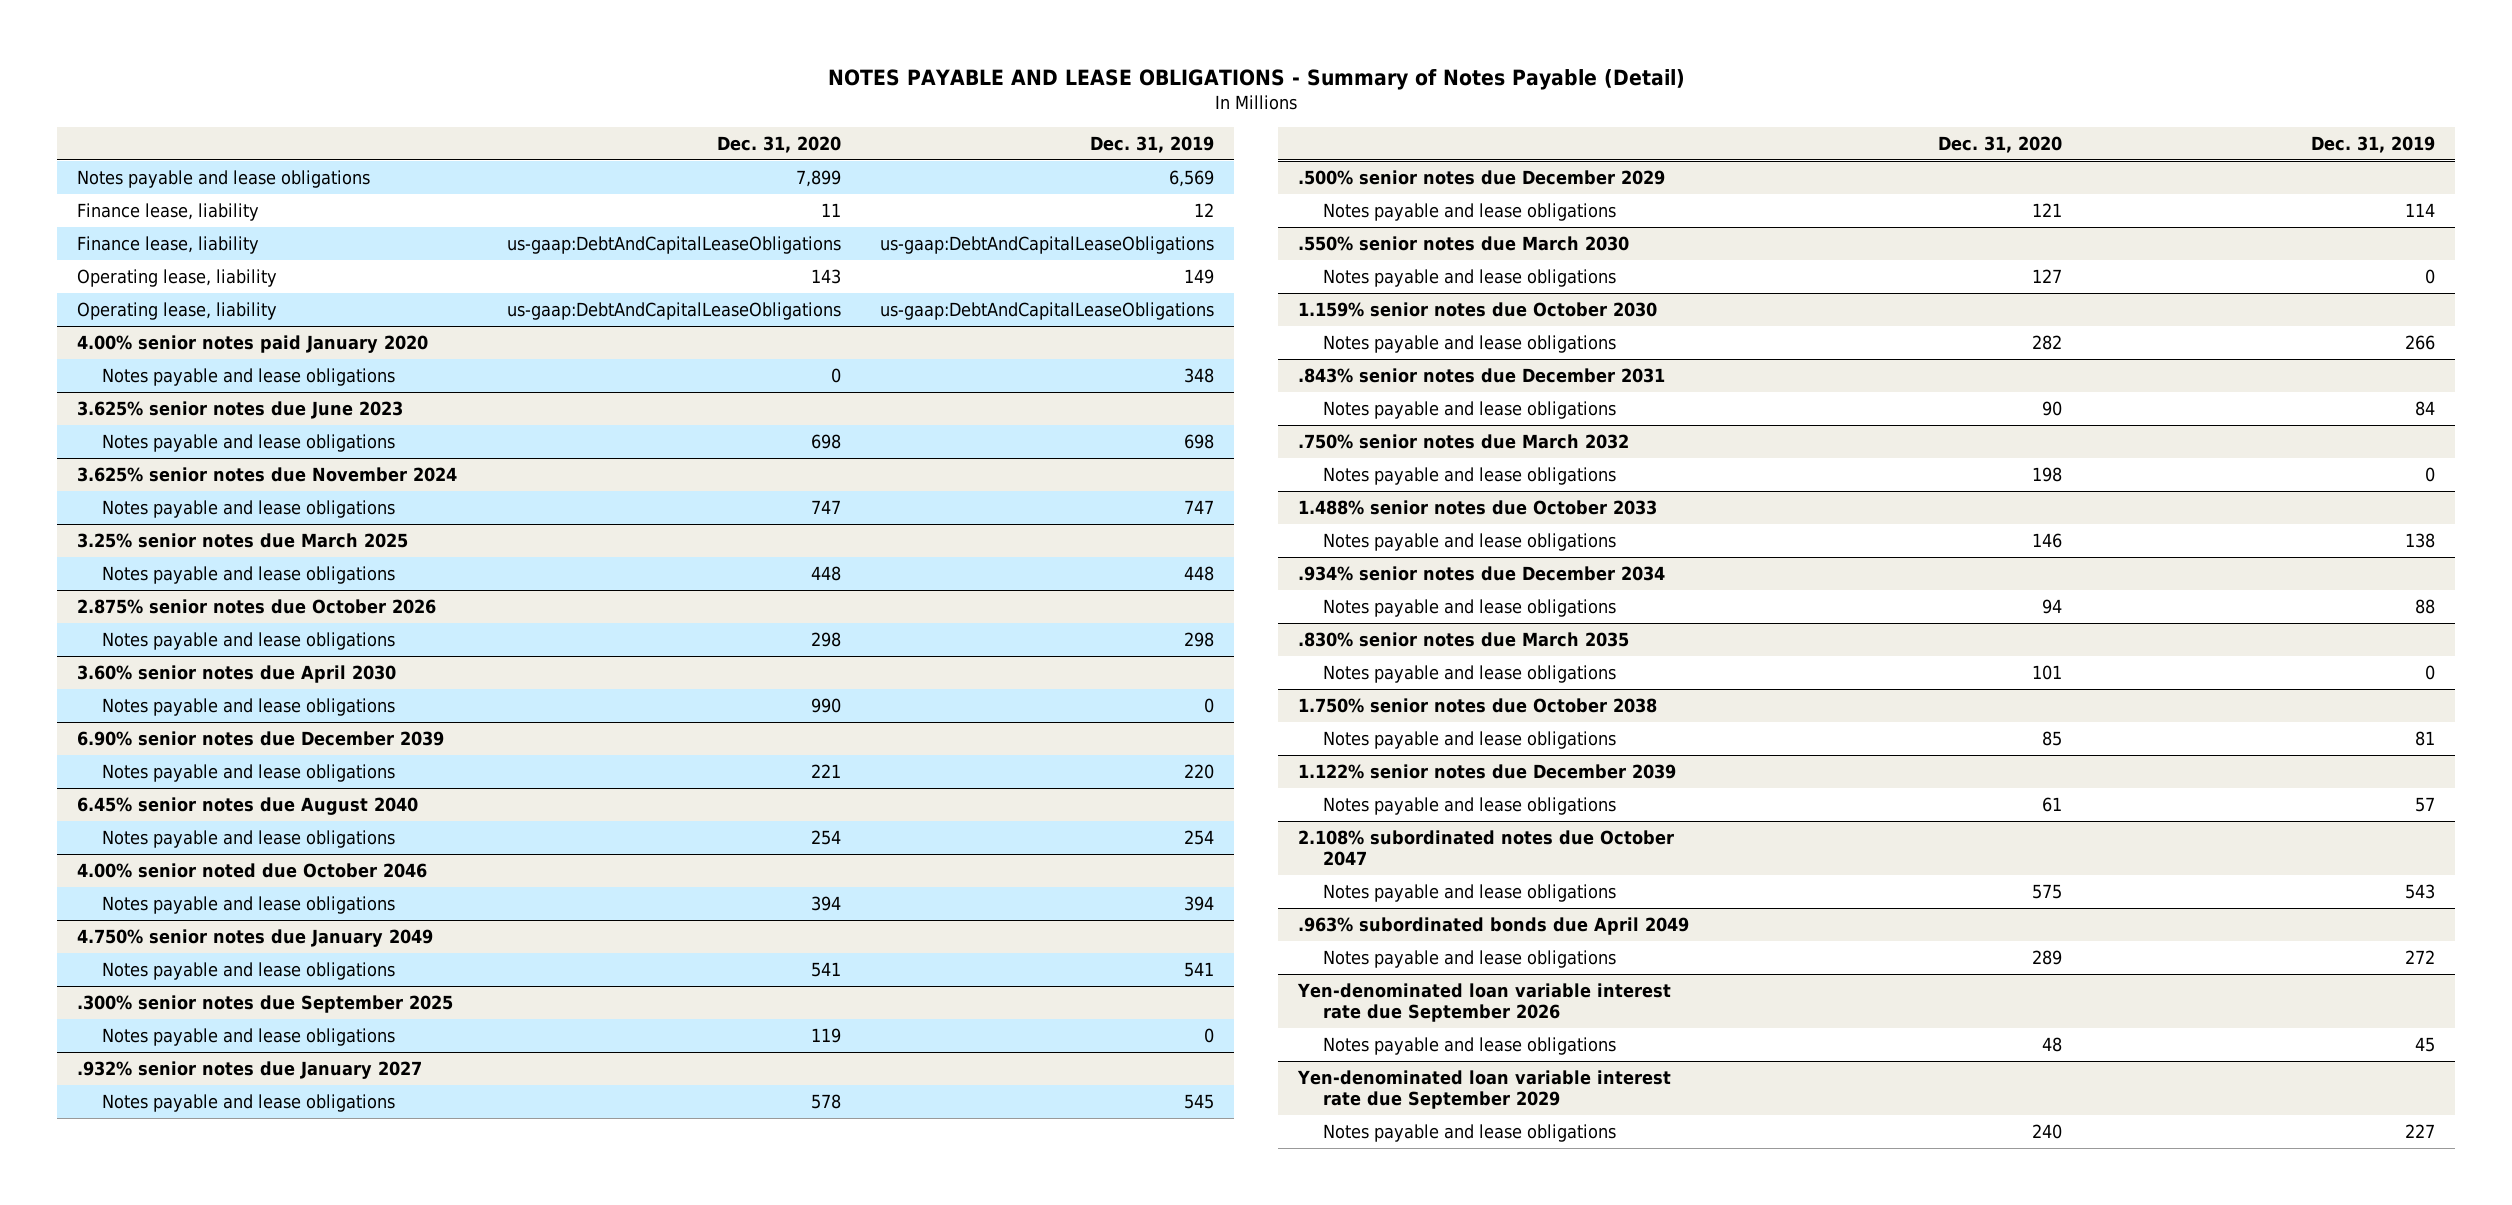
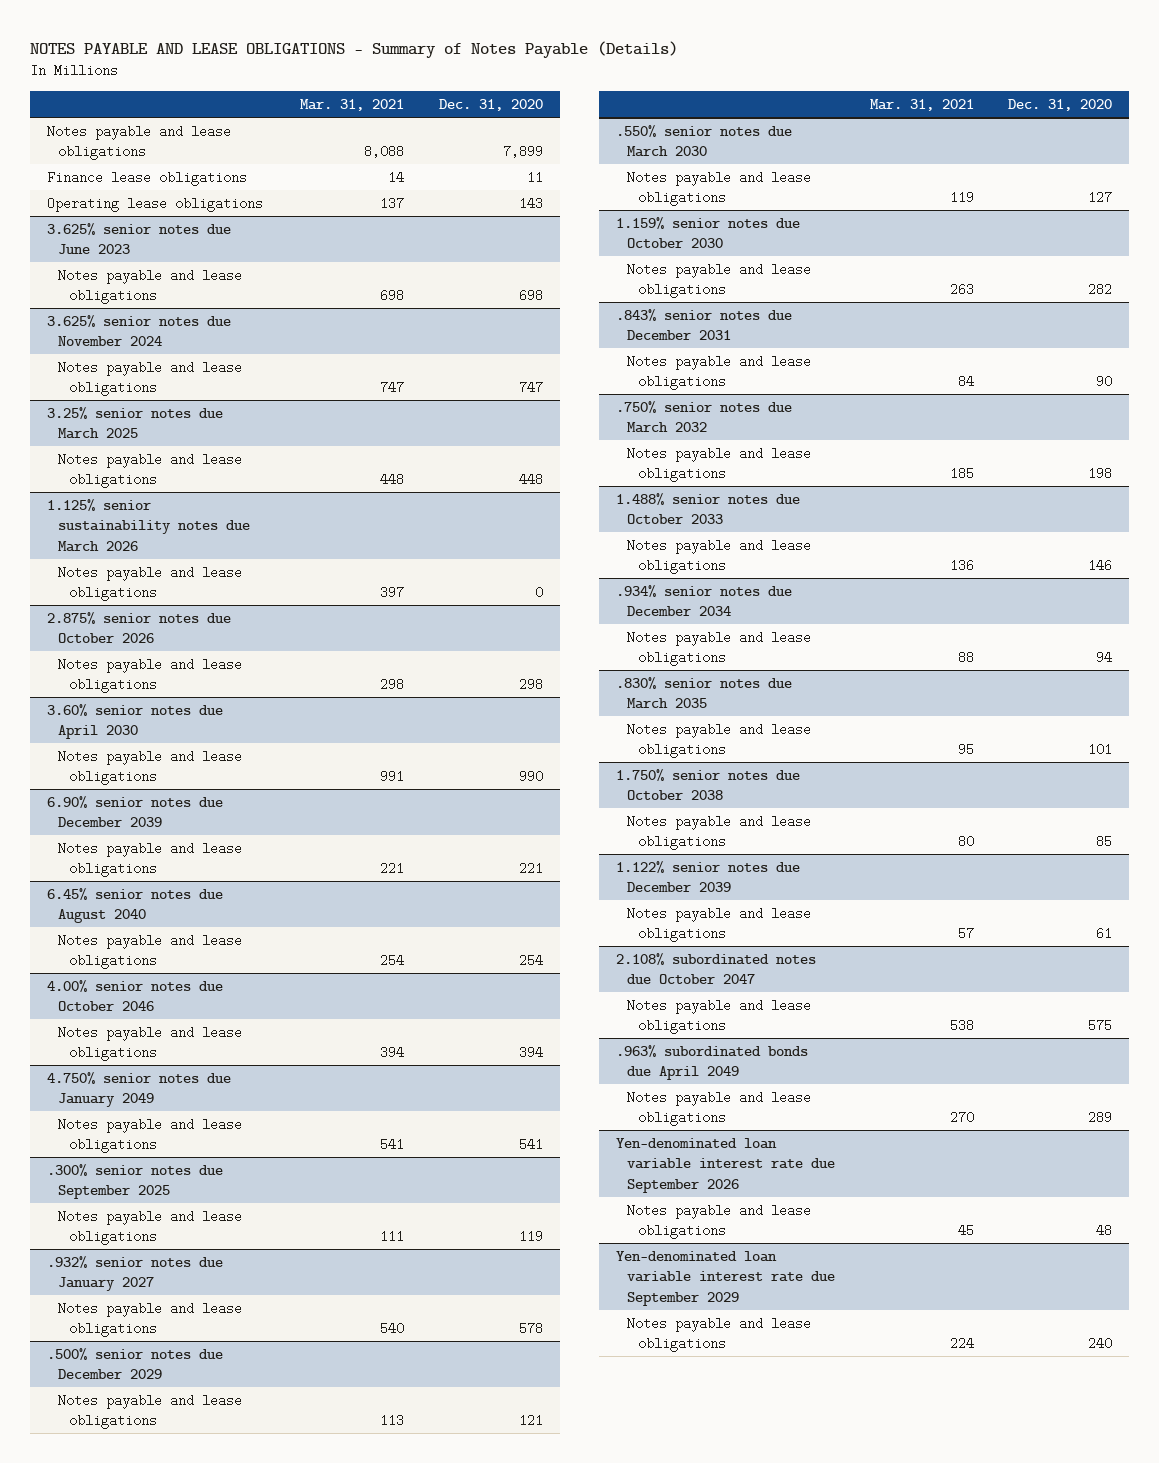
- NOTES PAYABLE AND LEASE OBLIGATIONS - Summary of Notes Payable (Detail)
+ NOTES PAYABLE AND LEASE OBLIGATIONS - Summary of Notes Payable (Details)
- | Dec. 31, 2020 | Dec. 31, 2019
+ | Mar. 31, 2021 | Dec. 31, 2020
- Finance lease, liability | 11 | 12
- Finance lease, liability | us-gaap:DebtAndCapitalLeaseObligations | us-gaap:DebtAndCapitalLeaseObligations
- Operating lease, liability | 143 | 149
- Operating lease, liability | us-gaap:DebtAndCapitalLeaseObligations | us-gaap:DebtAndCapitalLeaseObligations
- 4.00% senior notes paid January 2020
- Notes payable and lease obligations | 0 | 348
+ Finance lease obligations | 14 | 11
+ Operating lease obligations | 137 | 143
+ 1.125% senior sustainability notes due March 2026
+ Notes payable and lease obligations | 397 | 0
- 4.00% senior noted due October 2046
+ 4.00% senior notes due October 2046

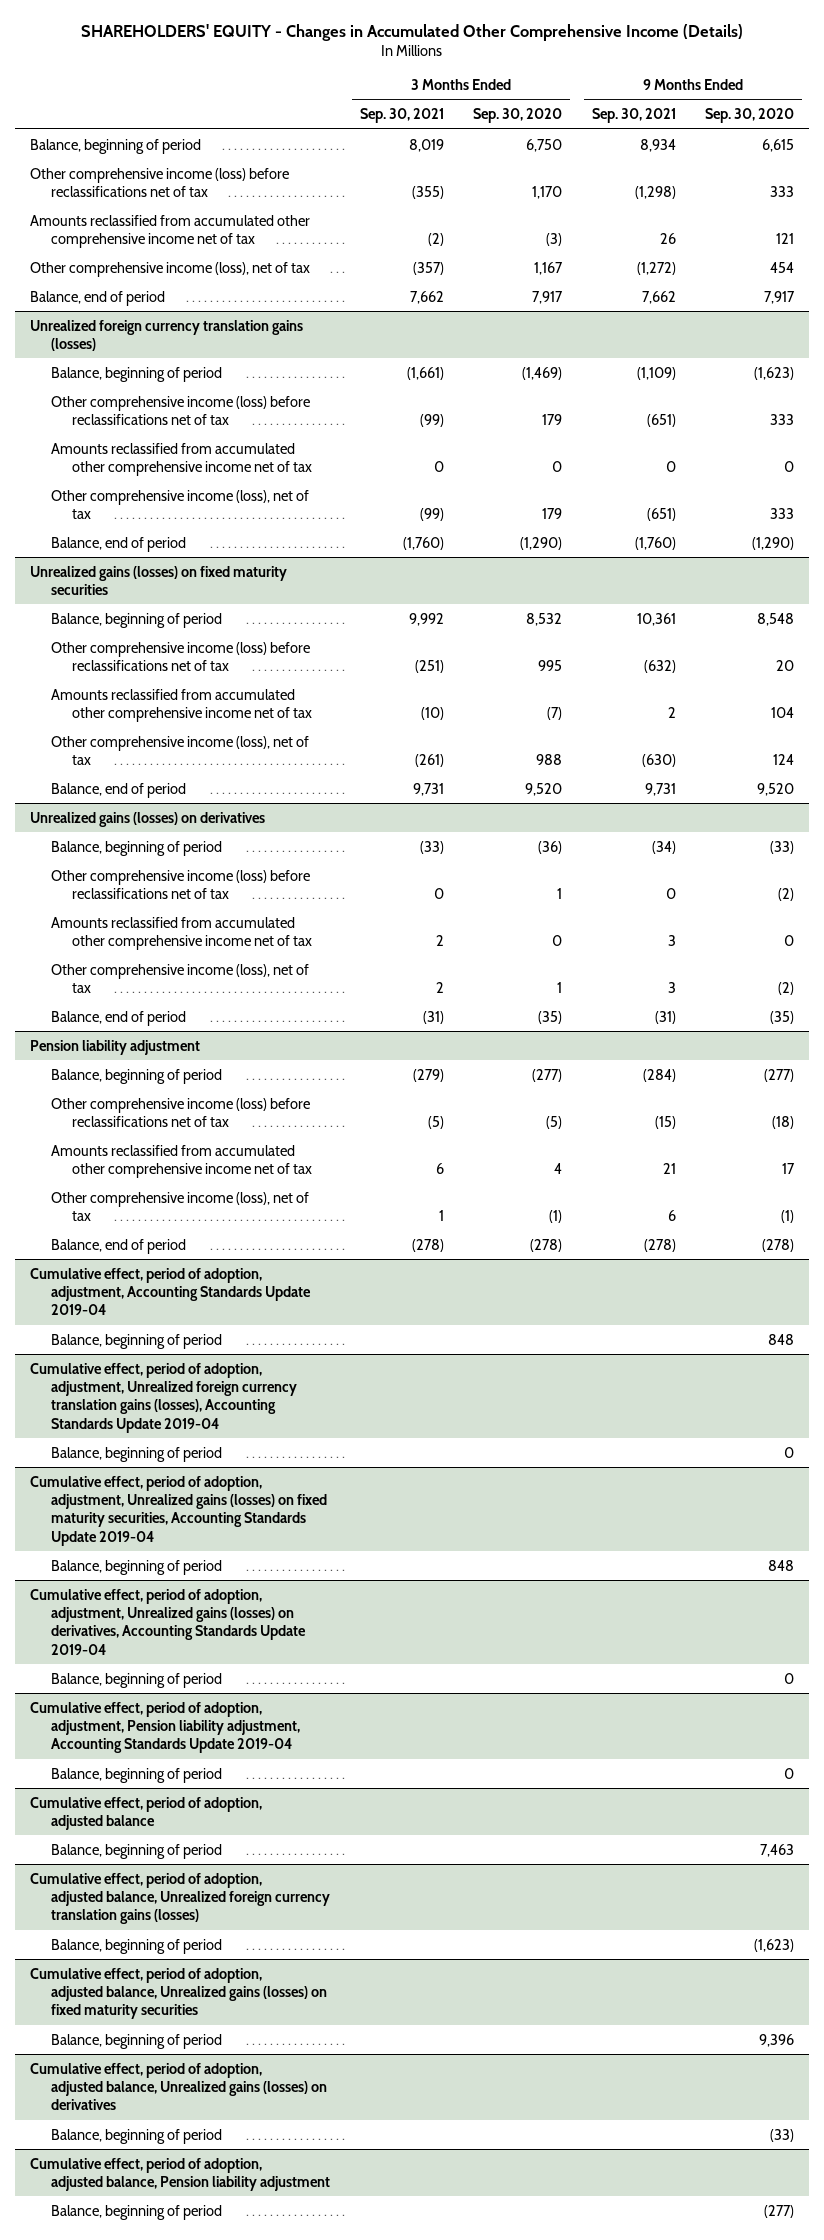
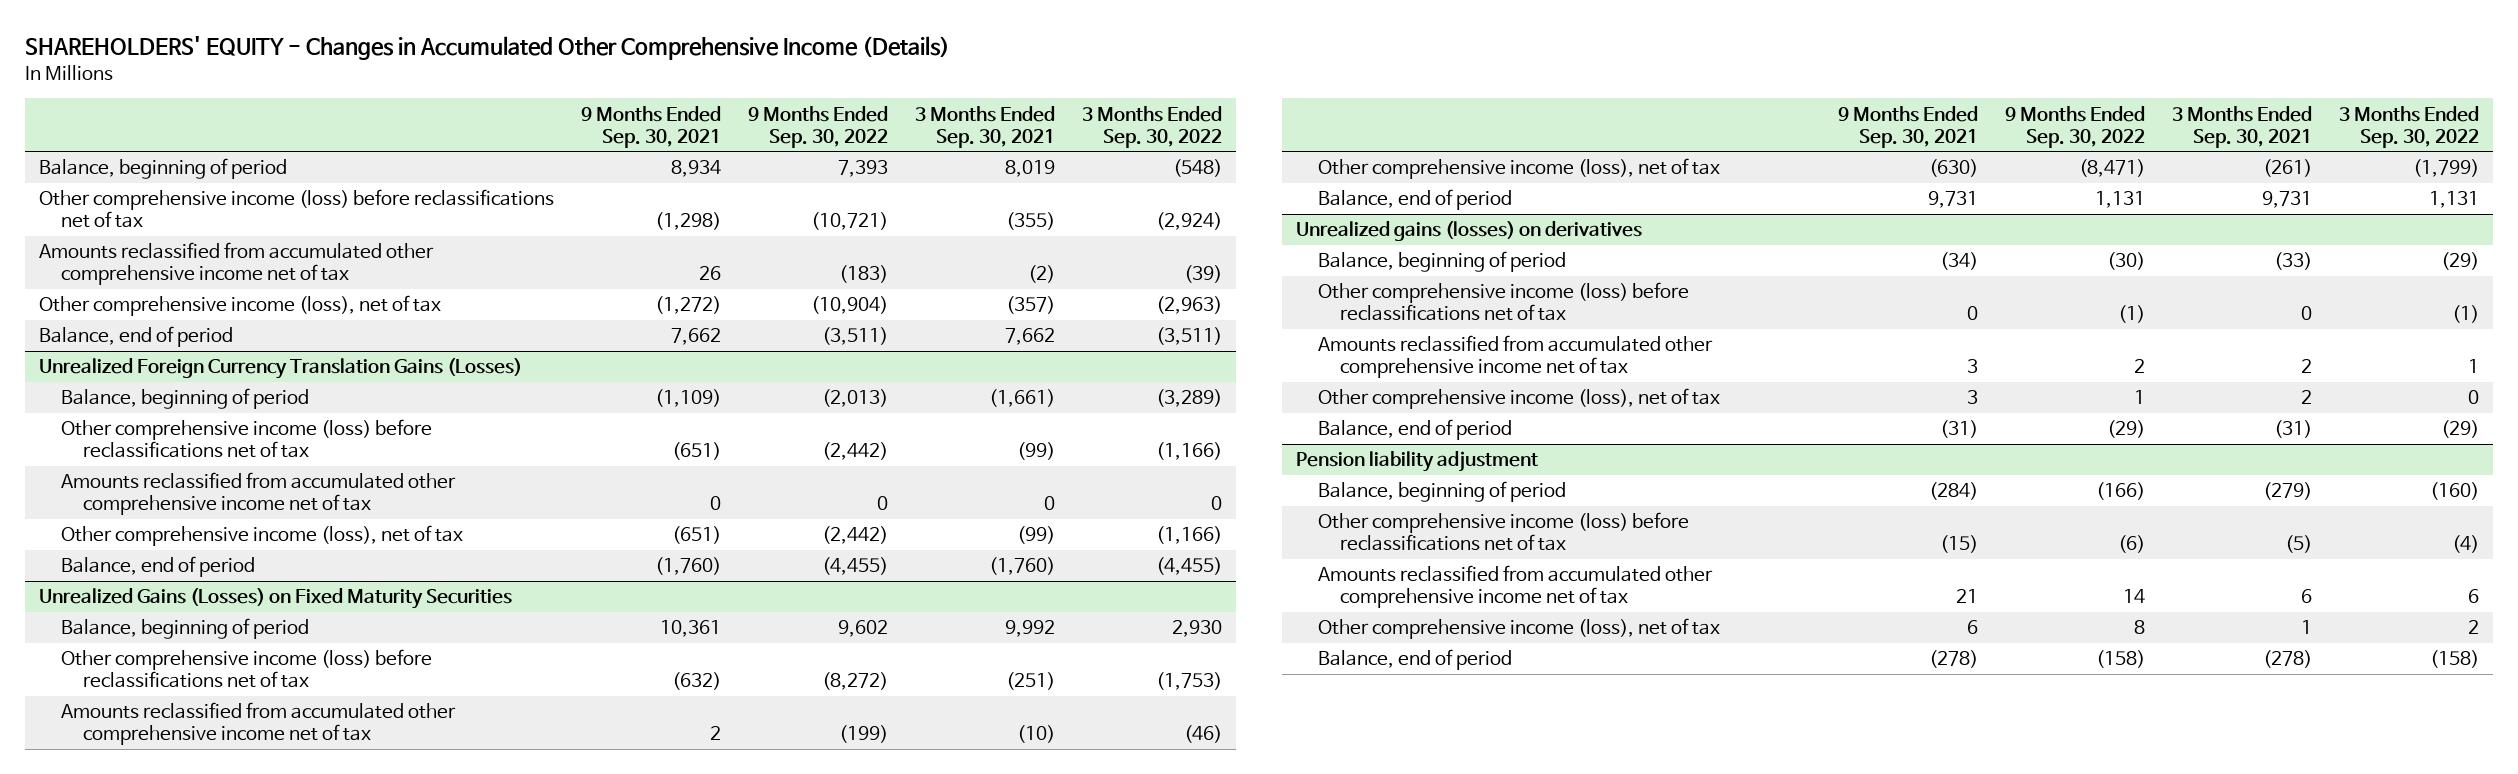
- | 3 Months Ended Sep. 30, 2021 | 3 Months Ended Sep. 30, 2020 | 9 Months Ended Sep. 30, 2021 | 9 Months Ended Sep. 30, 2020
+ | 9 Months Ended Sep. 30, 2021 | 9 Months Ended Sep. 30, 2022 | 3 Months Ended Sep. 30, 2021 | 3 Months Ended Sep. 30, 2022
- Unrealized foreign currency translation gains (losses)
+ Unrealized Foreign Currency Translation Gains (Losses)
- Unrealized gains (losses) on fixed maturity securities
+ Unrealized Gains (Losses) on Fixed Maturity Securities
- Cumulative effect, period of adoption, adjustment, Accounting Standards Update 2019-04
- Balance, beginning of period | | | | 848
- Cumulative effect, period of adoption, adjustment, Unrealized foreign currency translation gains (losses), Accounting Standards Update 2019-04
- Balance, beginning of period | | | | 0
- Cumulative effect, period of adoption, adjustment, Unrealized gains (losses) on fixed maturity securities, Accounting Standards Update 2019-04
- Balance, beginning of period | | | | 848
- Cumulative effect, period of adoption, adjustment, Unrealized gains (losses) on derivatives, Accounting Standards Update 2019-04
- Balance, beginning of period | | | | 0
- Cumulative effect, period of adoption, adjustment, Pension liability adjustment, Accounting Standards Update 2019-04
- Balance, beginning of period | | | | 0
- Cumulative effect, period of adoption, adjusted balance
- Balance, beginning of period | | | | 7,463
- Cumulative effect, period of adoption, adjusted balance, Unrealized foreign currency translation gains (losses)
- Balance, beginning of period | | | | (1,623)
- Cumulative effect, period of adoption, adjusted balance, Unrealized gains (losses) on fixed maturity securities
- Balance, beginning of period | | | | 9,396
- Cumulative effect, period of adoption, adjusted balance, Unrealized gains (losses) on derivatives
- Balance, beginning of period | | | | (33)
- Cumulative effect, period of adoption, adjusted balance, Pension liability adjustment
- Balance, beginning of period | | | | (277)

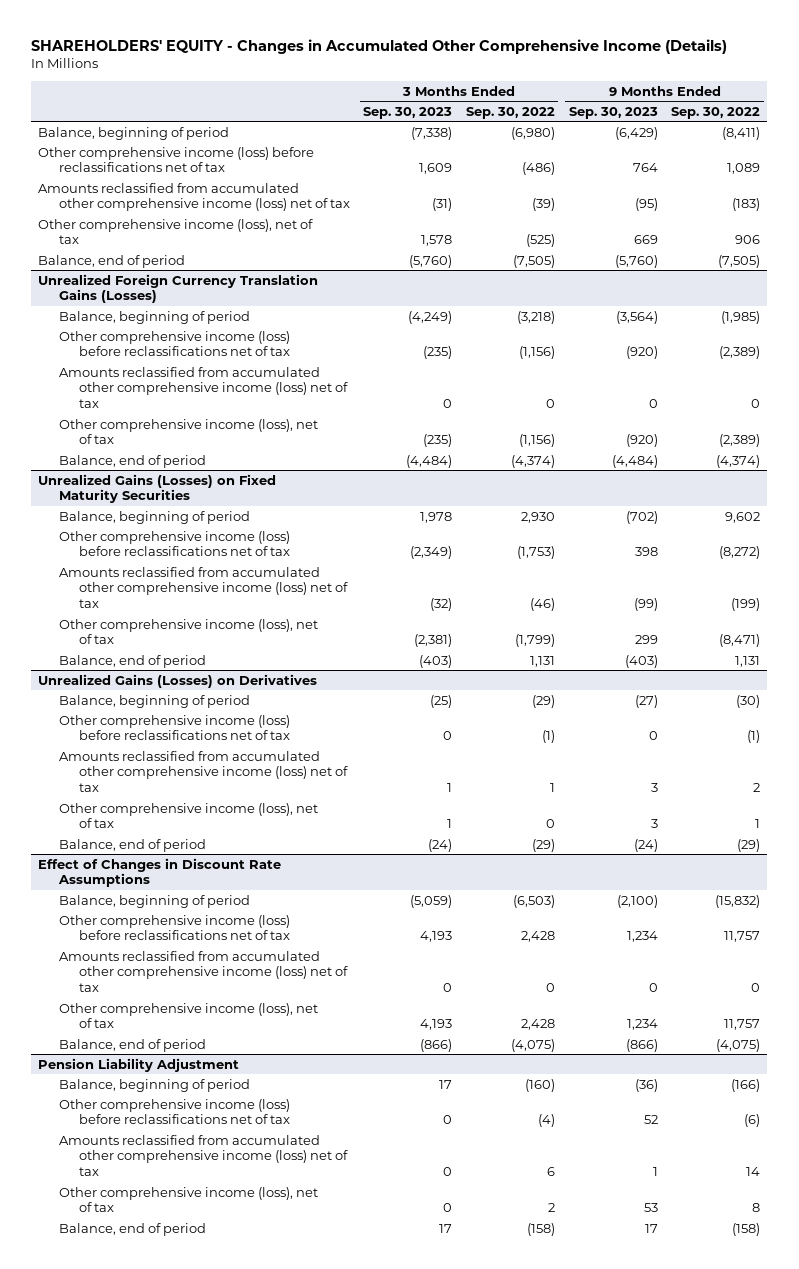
- | 9 Months Ended Sep. 30, 2021 | 9 Months Ended Sep. 30, 2022 | 3 Months Ended Sep. 30, 2021 | 3 Months Ended Sep. 30, 2022
+ | 3 Months Ended Sep. 30, 2023 | 3 Months Ended Sep. 30, 2022 | 9 Months Ended Sep. 30, 2023 | 9 Months Ended Sep. 30, 2022
- Balance, beginning of period | 8,934 | 7,393 | 8,019 | (548)
- Other comprehensive income (loss) before reclassifications net of tax | (1,298) | (10,721) | (355) | (2,924)
- Amounts reclassified from accumulated other comprehensive income net of tax | 26 | (183) | (2) | (39)
- Other comprehensive income (loss), net of tax | (1,272) | (10,904) | (357) | (2,963)
- Balance, end of period | 7,662 | (3,511) | 7,662 | (3,511)
+ Balance, beginning of period | (7,338) | (6,980) | (6,429) | (8,411)
+ Other comprehensive income (loss) before reclassifications net of tax | 1,609 | (486) | 764 | 1,089
+ Amounts reclassified from accumulated other comprehensive income (loss) net of tax | (31) | (39) | (95) | (183)
+ Other comprehensive income (loss), net of tax | 1,578 | (525) | 669 | 906
+ Balance, end of period | (5,760) | (7,505) | (5,760) | (7,505)
@ Unrealized Foreign Currency Translation Gains (Losses)
- Balance, beginning of period | (1,109) | (2,013) | (1,661) | (3,289)
- Other comprehensive income (loss) before reclassifications net of tax | (651) | (2,442) | (99) | (1,166)
- Amounts reclassified from accumulated other comprehensive income net of tax | 0 | 0 | 0 | 0
- Other comprehensive income (loss), net of tax | (651) | (2,442) | (99) | (1,166)
- Balance, end of period | (1,760) | (4,455) | (1,760) | (4,455)
+ Balance, beginning of period | (4,249) | (3,218) | (3,564) | (1,985)
+ Other comprehensive income (loss) before reclassifications net of tax | (235) | (1,156) | (920) | (2,389)
+ Amounts reclassified from accumulated other comprehensive income (loss) net of tax | 0 | 0 | 0 | 0
+ Other comprehensive income (loss), net of tax | (235) | (1,156) | (920) | (2,389)
+ Balance, end of period | (4,484) | (4,374) | (4,484) | (4,374)
@ Unrealized Gains (Losses) on Fixed Maturity Securities
- Amounts reclassified from accumulated other comprehensive income net of tax | 2 | (199) | (10) | (46)
+ Amounts reclassified from accumulated other comprehensive income (loss) net of tax | (32) | (46) | (99) | (199)
- Unrealized gains (losses) on derivatives
+ Unrealized Gains (Losses) on Derivatives
- Amounts reclassified from accumulated other comprehensive income net of tax | 3 | 2 | 2 | 1
+ Amounts reclassified from accumulated other comprehensive income (loss) net of tax | 1 | 1 | 3 | 2
- Pension liability adjustment
+ Effect of Changes in Discount Rate Assumptions
+ Balance, beginning of period | (5,059) | (6,503) | (2,100) | (15,832)
+ Other comprehensive income (loss) before reclassifications net of tax | 4,193 | 2,428 | 1,234 | 11,757
+ Amounts reclassified from accumulated other comprehensive income (loss) net of tax | 0 | 0 | 0 | 0
+ Other comprehensive income (loss), net of tax | 4,193 | 2,428 | 1,234 | 11,757
+ Balance, end of period | (866) | (4,075) | (866) | (4,075)
+ Pension Liability Adjustment
- Amounts reclassified from accumulated other comprehensive income net of tax | 21 | 14 | 6 | 6
+ Amounts reclassified from accumulated other comprehensive income (loss) net of tax | 0 | 6 | 1 | 14

